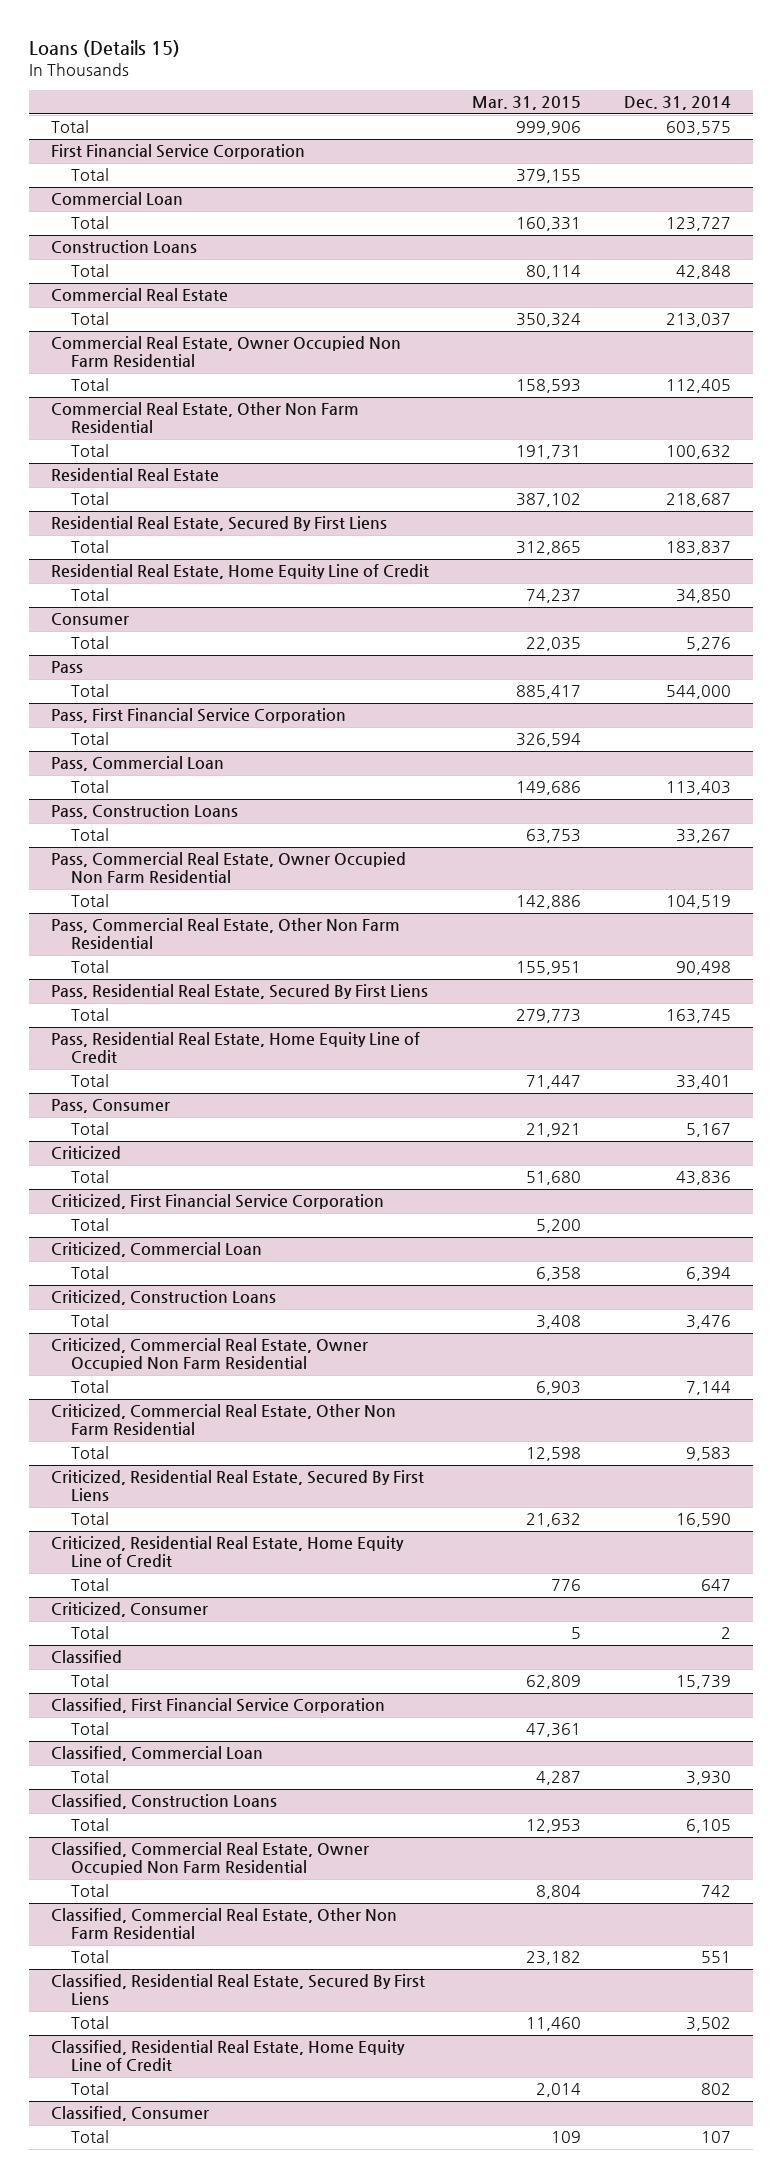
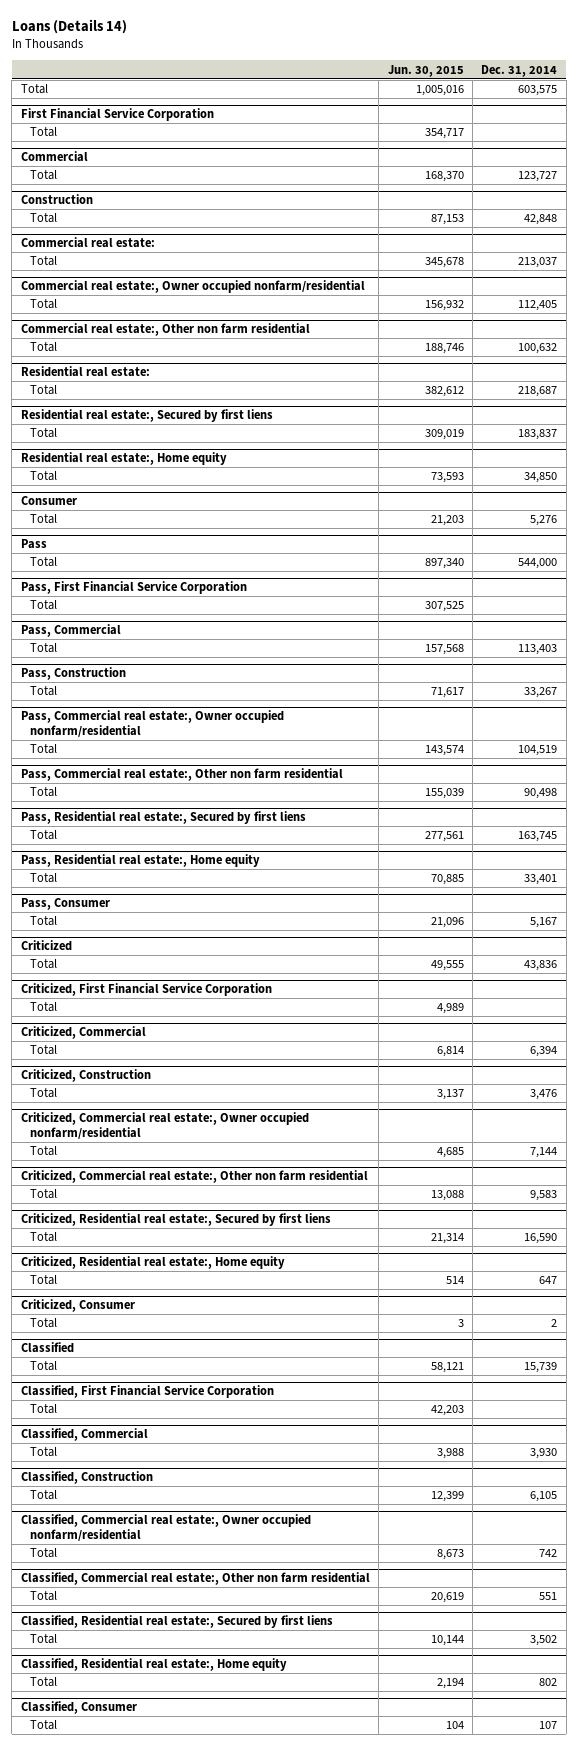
- Loans (Details 15)
+ Loans (Details 14)
- | Mar. 31, 2015 | Dec. 31, 2014
+ | Jun. 30, 2015 | Dec. 31, 2014
- Commercial Loan
+ Commercial
- Construction Loans
+ Construction
- Commercial Real Estate
+ Commercial real estate:
- Commercial Real Estate, Owner Occupied Non Farm Residential
+ Commercial real estate:, Owner occupied nonfarm/residential
- Commercial Real Estate, Other Non Farm Residential
+ Commercial real estate:, Other non farm residential
- Residential Real Estate
+ Residential real estate:
- Residential Real Estate, Secured By First Liens
+ Residential real estate:, Secured by first liens
- Residential Real Estate, Home Equity Line of Credit
+ Residential real estate:, Home equity
- Pass, Commercial Loan
+ Pass, Commercial
- Pass, Construction Loans
+ Pass, Construction
- Pass, Commercial Real Estate, Owner Occupied Non Farm Residential
+ Pass, Commercial real estate:, Owner occupied nonfarm/residential
- Pass, Commercial Real Estate, Other Non Farm Residential
+ Pass, Commercial real estate:, Other non farm residential
- Pass, Residential Real Estate, Secured By First Liens
+ Pass, Residential real estate:, Secured by first liens
- Pass, Residential Real Estate, Home Equity Line of Credit
+ Pass, Residential real estate:, Home equity
- Criticized, Commercial Loan
+ Criticized, Commercial
- Criticized, Construction Loans
+ Criticized, Construction
- Criticized, Commercial Real Estate, Owner Occupied Non Farm Residential
+ Criticized, Commercial real estate:, Owner occupied nonfarm/residential
- Criticized, Commercial Real Estate, Other Non Farm Residential
+ Criticized, Commercial real estate:, Other non farm residential
- Criticized, Residential Real Estate, Secured By First Liens
+ Criticized, Residential real estate:, Secured by first liens
- Criticized, Residential Real Estate, Home Equity Line of Credit
+ Criticized, Residential real estate:, Home equity
- Classified, Commercial Loan
+ Classified, Commercial
- Classified, Construction Loans
+ Classified, Construction
- Classified, Commercial Real Estate, Owner Occupied Non Farm Residential
+ Classified, Commercial real estate:, Owner occupied nonfarm/residential
- Classified, Commercial Real Estate, Other Non Farm Residential
+ Classified, Commercial real estate:, Other non farm residential
- Classified, Residential Real Estate, Secured By First Liens
+ Classified, Residential real estate:, Secured by first liens
- Classified, Residential Real Estate, Home Equity Line of Credit
+ Classified, Residential real estate:, Home equity

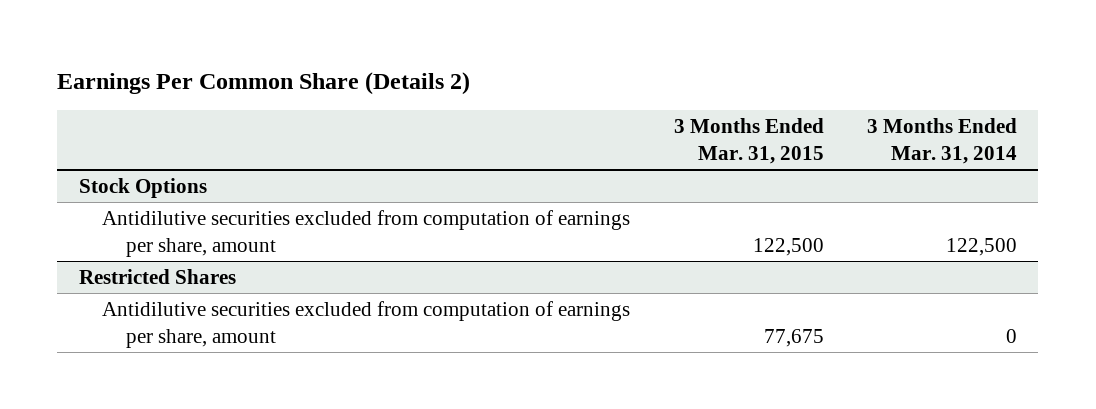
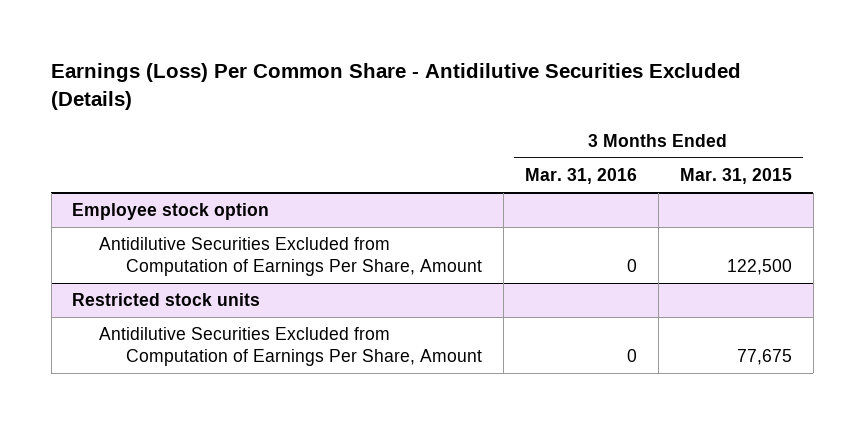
- Earnings Per Common Share (Details 2)
+ Earnings (Loss) Per Common Share - Antidilutive Securities Excluded (Details)
- | 3 Months Ended Mar. 31, 2015 | 3 Months Ended Mar. 31, 2014
+ | 3 Months Ended Mar. 31, 2016 | 3 Months Ended Mar. 31, 2015
- Stock Options
- Antidilutive securities excluded from computation of earnings per share, amount | 122,500 | 122,500
- Restricted Shares
- Antidilutive securities excluded from computation of earnings per share, amount | 77,675 | 0
+ Employee stock option
+ Antidilutive Securities Excluded from Computation of Earnings Per Share, Amount | 0 | 122,500
+ Restricted stock units
+ Antidilutive Securities Excluded from Computation of Earnings Per Share, Amount | 0 | 77,675

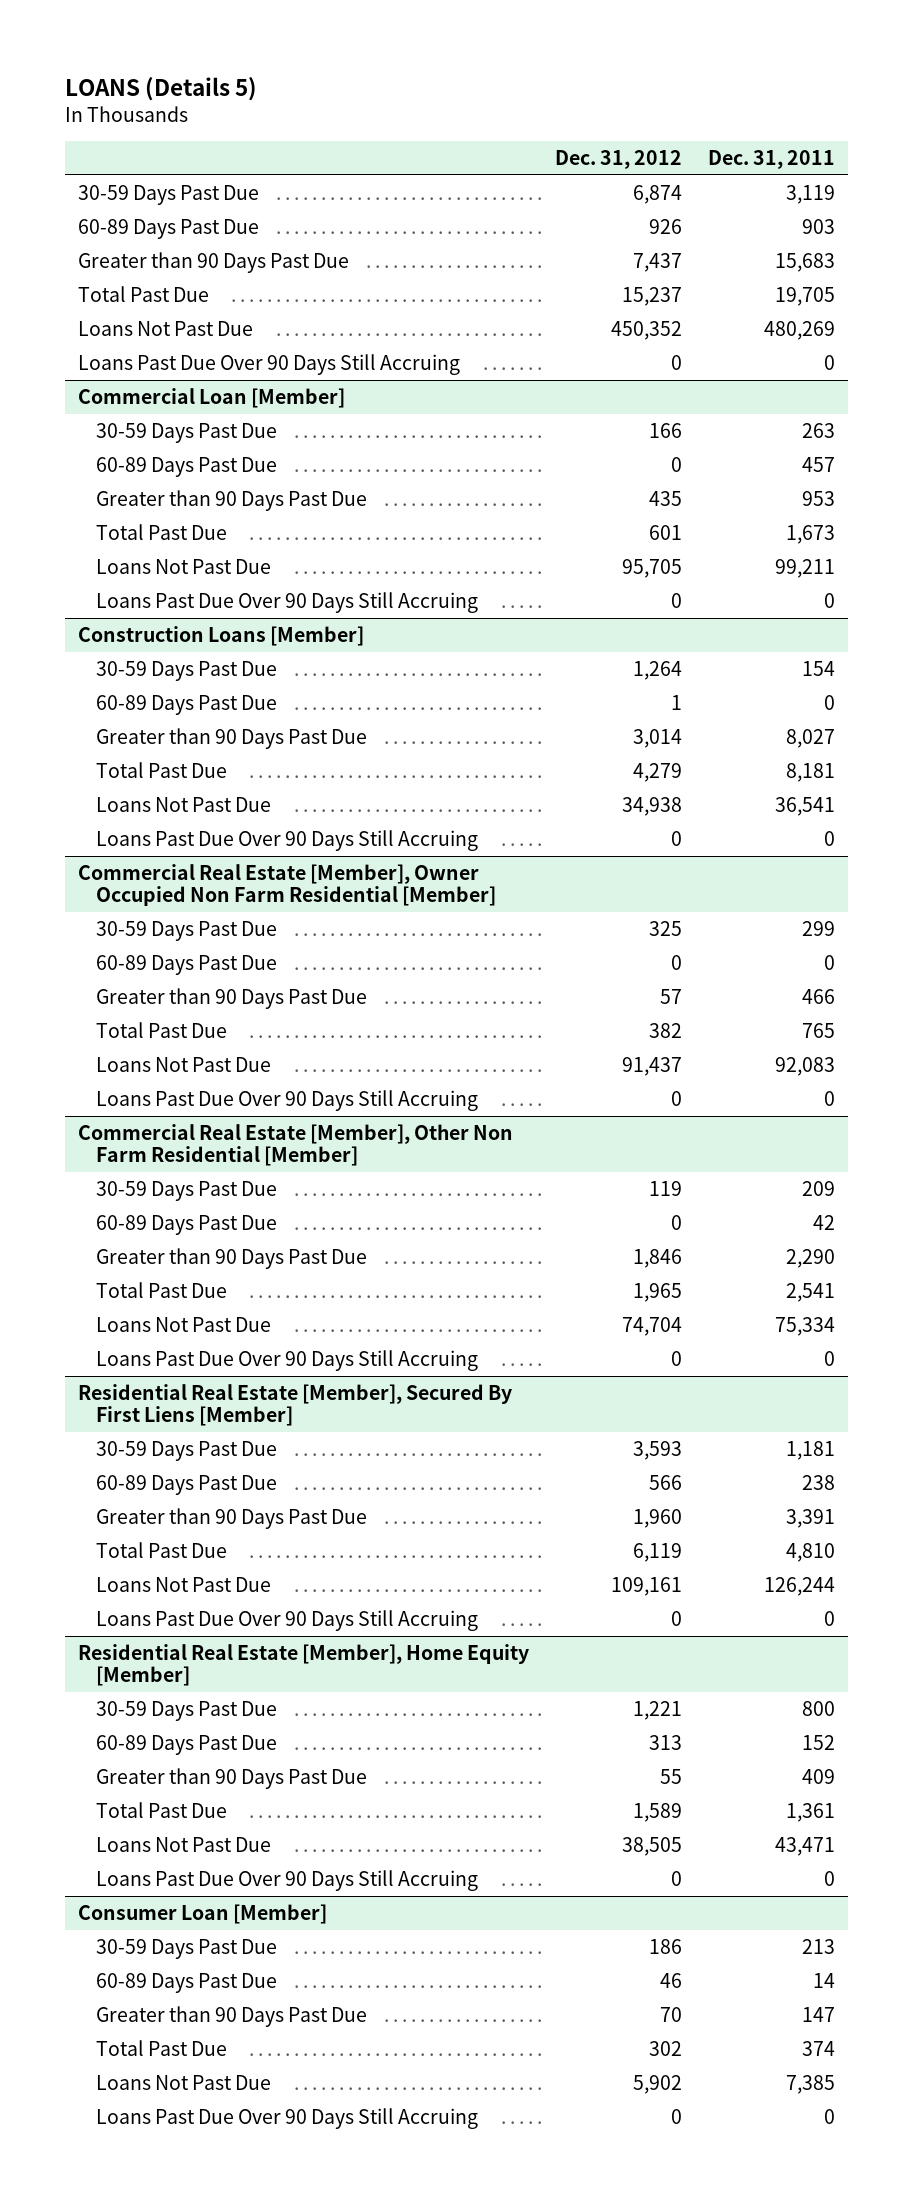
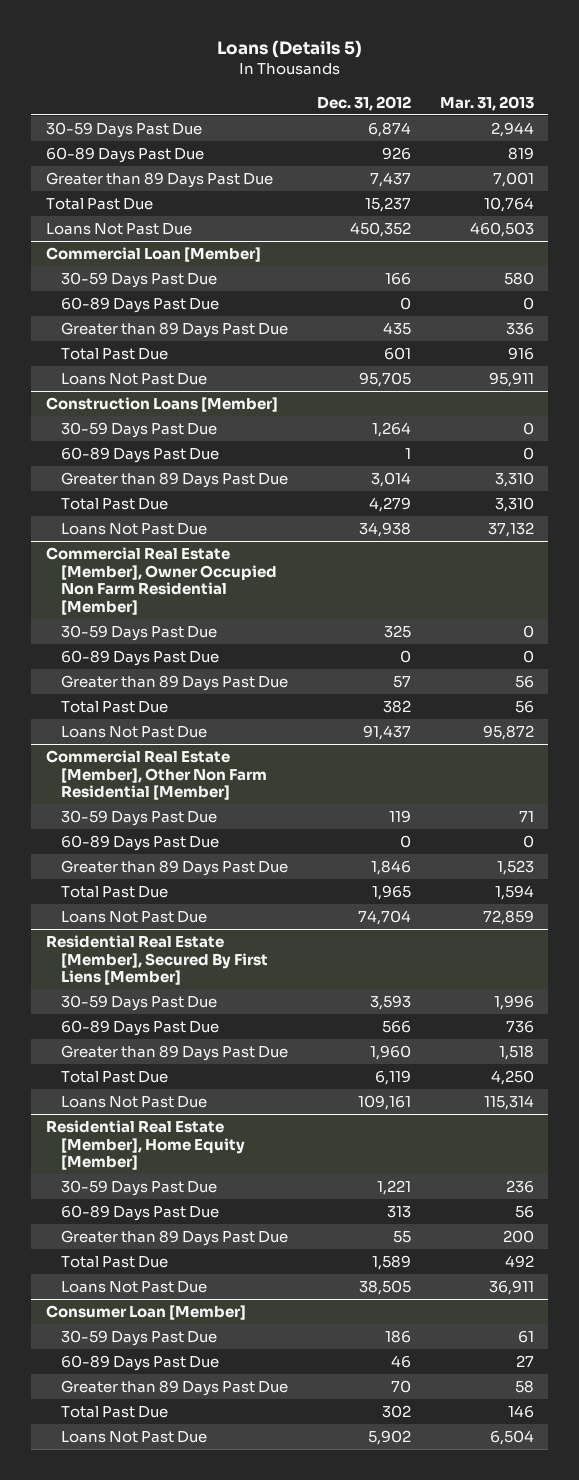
- LOANS (Details 5)
+ Loans (Details 5)
- | Dec. 31, 2012 | Dec. 31, 2011
+ | Dec. 31, 2012 | Mar. 31, 2013
- Greater than 90 Days Past Due | 7,437 | 15,683
+ Greater than 89 Days Past Due | 7,437 | 7,001
- Loans Past Due Over 90 Days Still Accruing | 0 | 0
@ Commercial Loan [Member]
- Greater than 90 Days Past Due | 435 | 953
+ Greater than 89 Days Past Due | 435 | 336
- Loans Past Due Over 90 Days Still Accruing | 0 | 0
@ Construction Loans [Member]
- Greater than 90 Days Past Due | 3,014 | 8,027
+ Greater than 89 Days Past Due | 3,014 | 3,310
- Loans Past Due Over 90 Days Still Accruing | 0 | 0
@ Commercial Real Estate [Member], Owner Occupied Non Farm Residential [Member]
- Greater than 90 Days Past Due | 57 | 466
+ Greater than 89 Days Past Due | 57 | 56
- Loans Past Due Over 90 Days Still Accruing | 0 | 0
@ Commercial Real Estate [Member], Other Non Farm Residential [Member]
- Greater than 90 Days Past Due | 1,846 | 2,290
+ Greater than 89 Days Past Due | 1,846 | 1,523
- Loans Past Due Over 90 Days Still Accruing | 0 | 0
@ Residential Real Estate [Member], Secured By First Liens [Member]
- Greater than 90 Days Past Due | 1,960 | 3,391
+ Greater than 89 Days Past Due | 1,960 | 1,518
- Loans Past Due Over 90 Days Still Accruing | 0 | 0
@ Residential Real Estate [Member], Home Equity [Member]
- Greater than 90 Days Past Due | 55 | 409
+ Greater than 89 Days Past Due | 55 | 200
- Loans Past Due Over 90 Days Still Accruing | 0 | 0
@ Consumer Loan [Member]
- Greater than 90 Days Past Due | 70 | 147
+ Greater than 89 Days Past Due | 70 | 58
- Loans Past Due Over 90 Days Still Accruing | 0 | 0

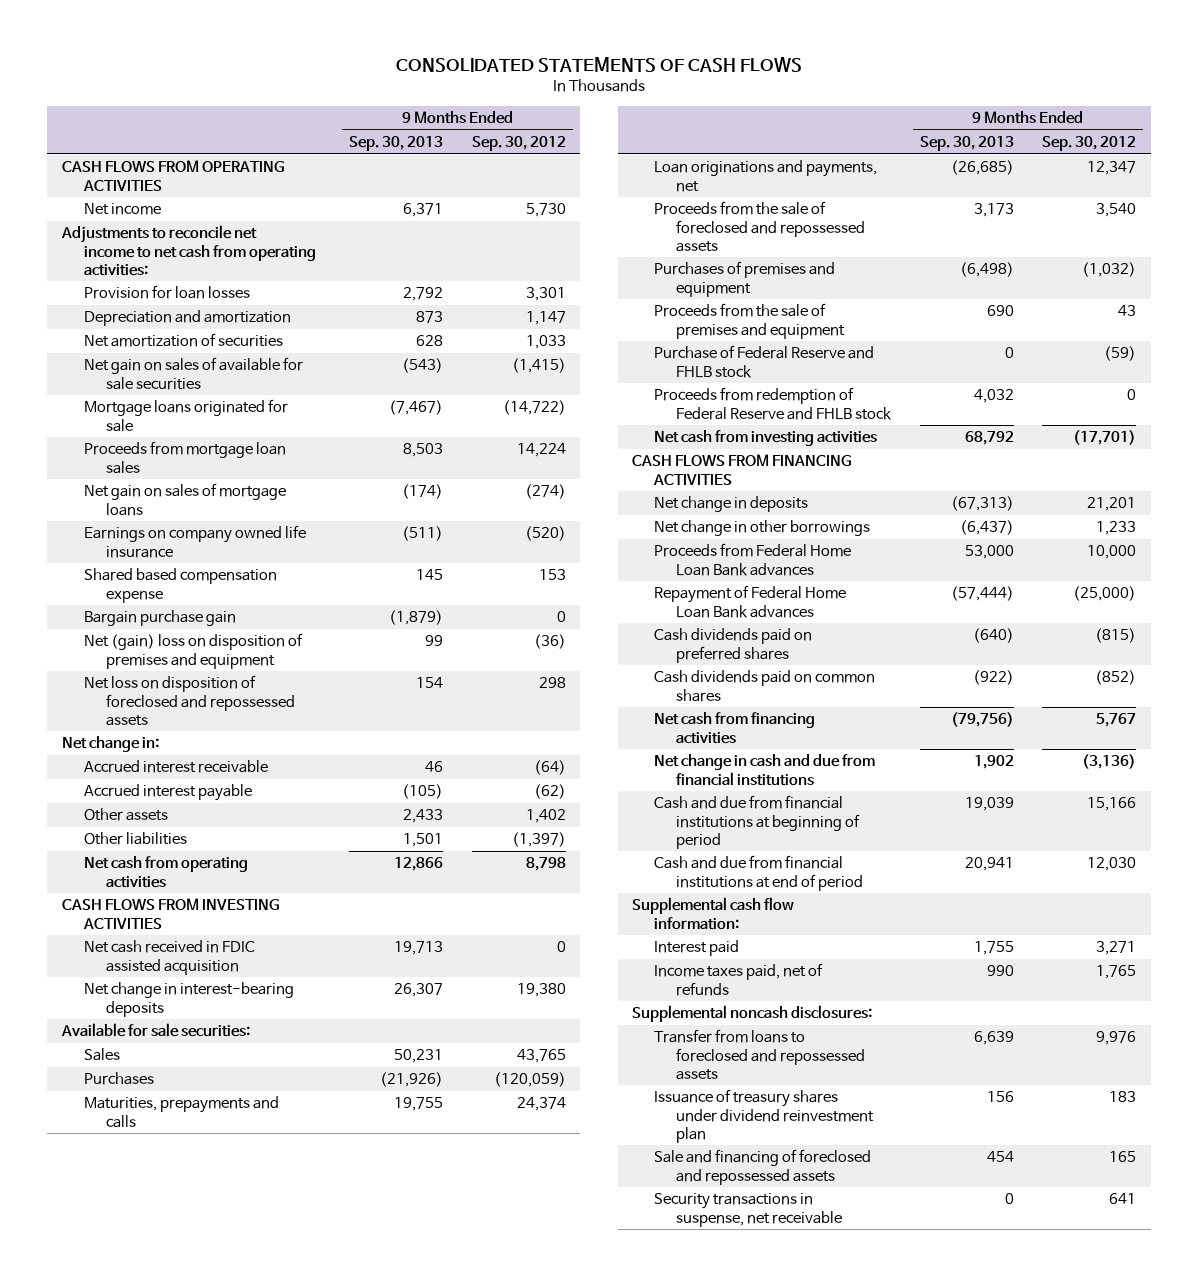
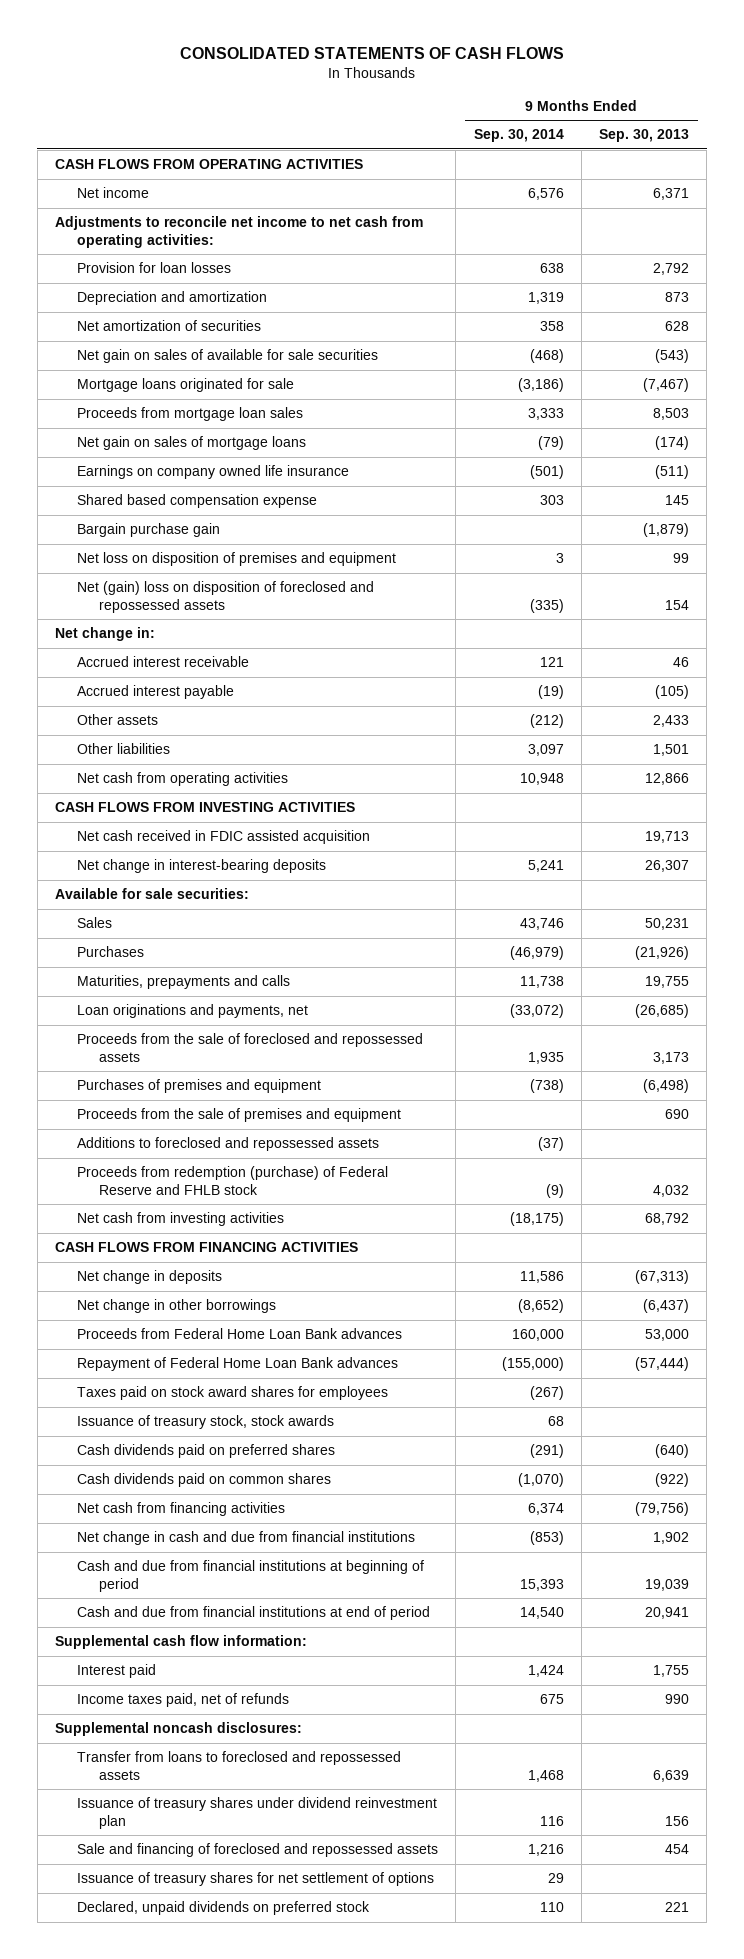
- | 9 Months Ended Sep. 30, 2013 | 9 Months Ended Sep. 30, 2012
+ | 9 Months Ended Sep. 30, 2014 | 9 Months Ended Sep. 30, 2013
- Net (gain) loss on disposition of premises and equipment | 99 | (36)
- Net loss on disposition of foreclosed and repossessed assets | 154 | 298
+ Net loss on disposition of premises and equipment | 3 | 99
+ Net (gain) loss on disposition of foreclosed and repossessed assets | (335) | 154
- Purchase of Federal Reserve and FHLB stock | 0 | (59)
- Proceeds from redemption of Federal Reserve and FHLB stock | 4,032 | 0
+ Additions to foreclosed and repossessed assets | (37) |
+ Proceeds from redemption (purchase) of Federal Reserve and FHLB stock | (9) | 4,032
+ Taxes paid on stock award shares for employees | (267) |
+ Issuance of treasury stock, stock awards | 68 |
- Security transactions in suspense, net receivable | 0 | 641
+ Issuance of treasury shares for net settlement of options | 29 |
+ Declared, unpaid dividends on preferred stock | 110 | 221

